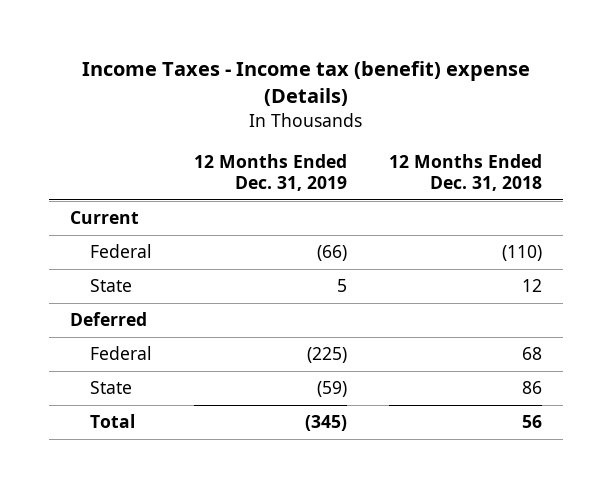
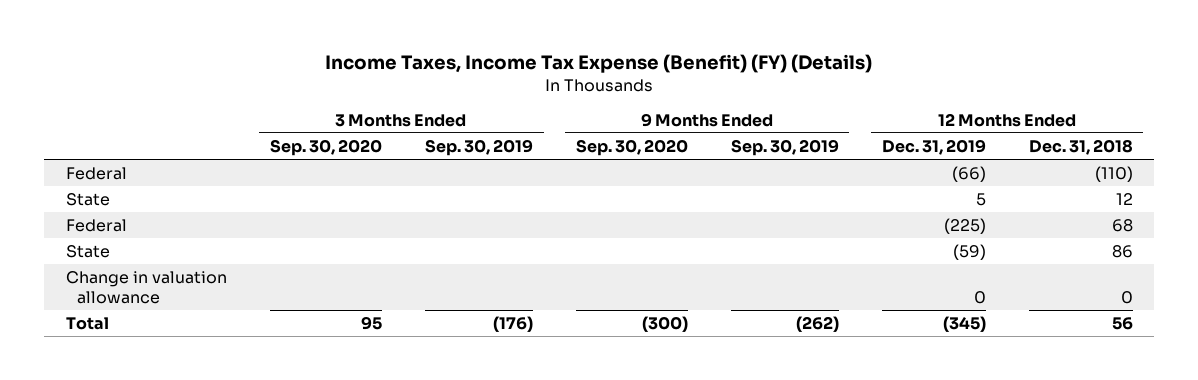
- Income Taxes - Income tax (benefit) expense (Details)
+ Income Taxes, Income Tax Expense (Benefit) (FY) (Details)
- | 12 Months Ended Dec. 31, 2019 | 12 Months Ended Dec. 31, 2018
+ | 3 Months Ended Sep. 30, 2020 | 3 Months Ended Sep. 30, 2019 | 9 Months Ended Sep. 30, 2020 | 9 Months Ended Sep. 30, 2019 | 12 Months Ended Dec. 31, 2019 | 12 Months Ended Dec. 31, 2018
- Current
- Deferred
+ Change in valuation allowance | | | | | 0 | 0

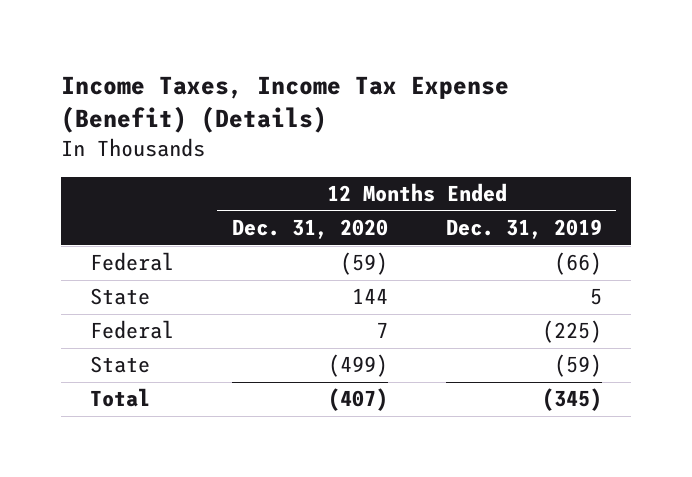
- Income Taxes, Income Tax Expense (Benefit) (FY) (Details)
+ Income Taxes, Income Tax Expense (Benefit) (Details)
- | 3 Months Ended Sep. 30, 2020 | 3 Months Ended Sep. 30, 2019 | 9 Months Ended Sep. 30, 2020 | 9 Months Ended Sep. 30, 2019 | 12 Months Ended Dec. 31, 2019 | 12 Months Ended Dec. 31, 2018
+ | 12 Months Ended Dec. 31, 2020 | 12 Months Ended Dec. 31, 2019
- Change in valuation allowance | | | | | 0 | 0

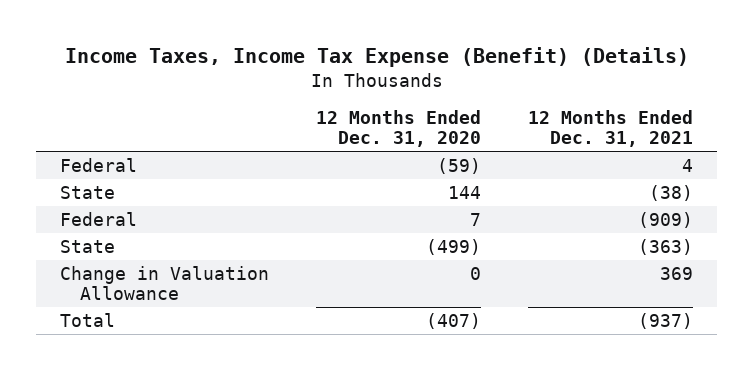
- | 12 Months Ended Dec. 31, 2020 | 12 Months Ended Dec. 31, 2019
+ | 12 Months Ended Dec. 31, 2020 | 12 Months Ended Dec. 31, 2021
+ Change in Valuation Allowance | 0 | 369

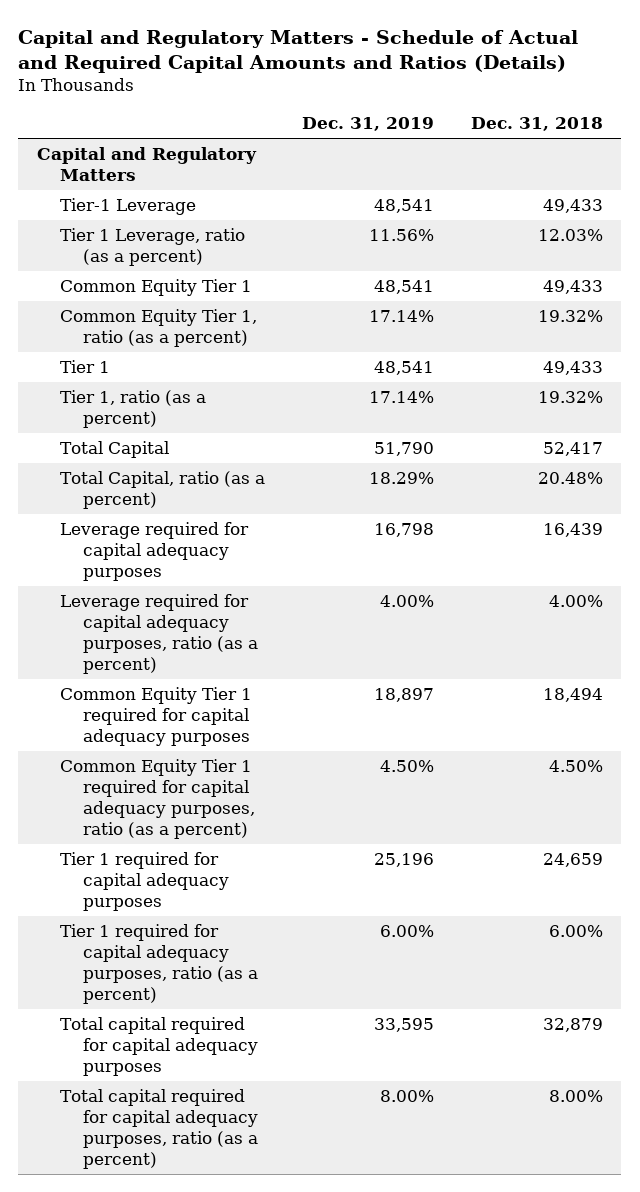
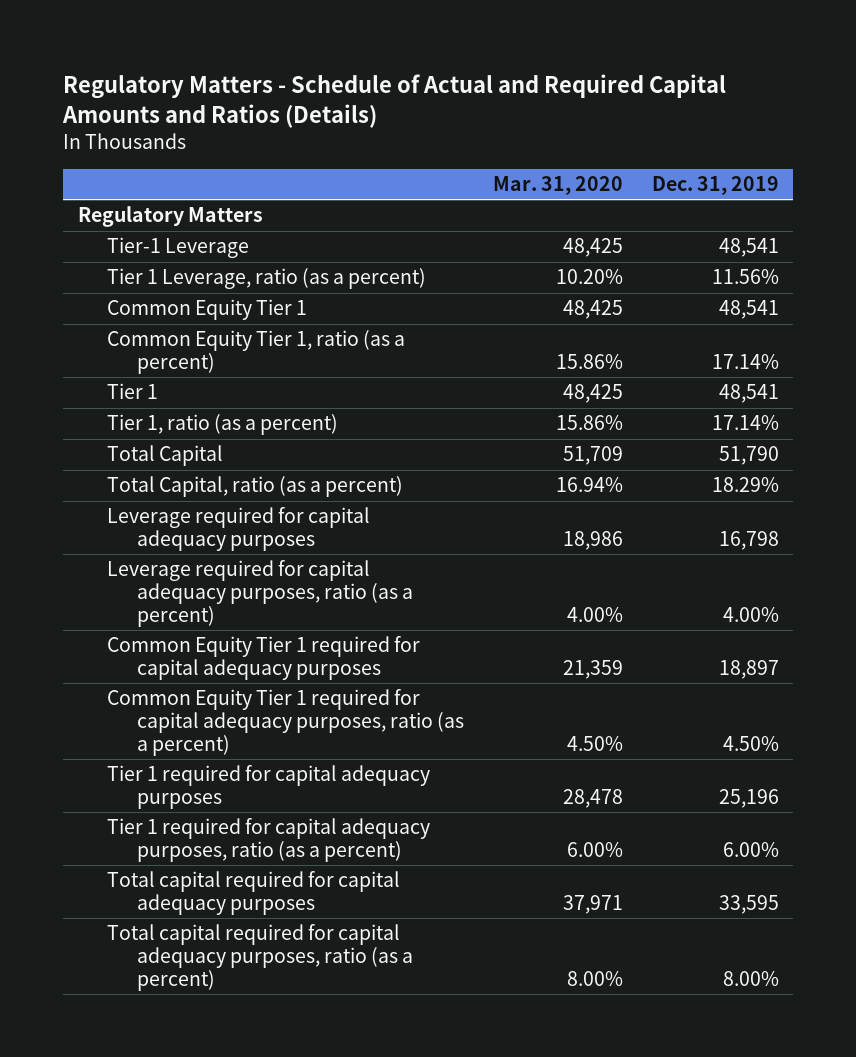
- Capital and Regulatory Matters - Schedule of Actual and Required Capital Amounts and Ratios (Details)
+ Regulatory Matters - Schedule of Actual and Required Capital Amounts and Ratios (Details)
- | Dec. 31, 2019 | Dec. 31, 2018
+ | Mar. 31, 2020 | Dec. 31, 2019
- Capital and Regulatory Matters
+ Regulatory Matters

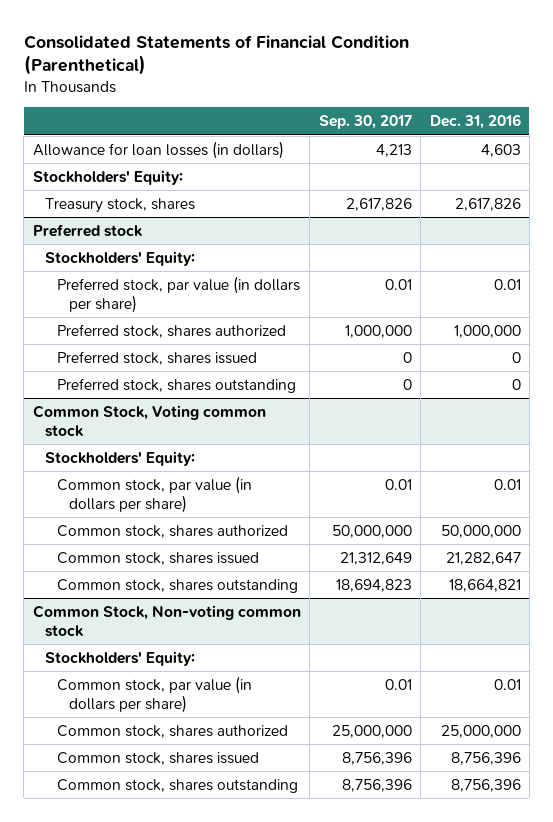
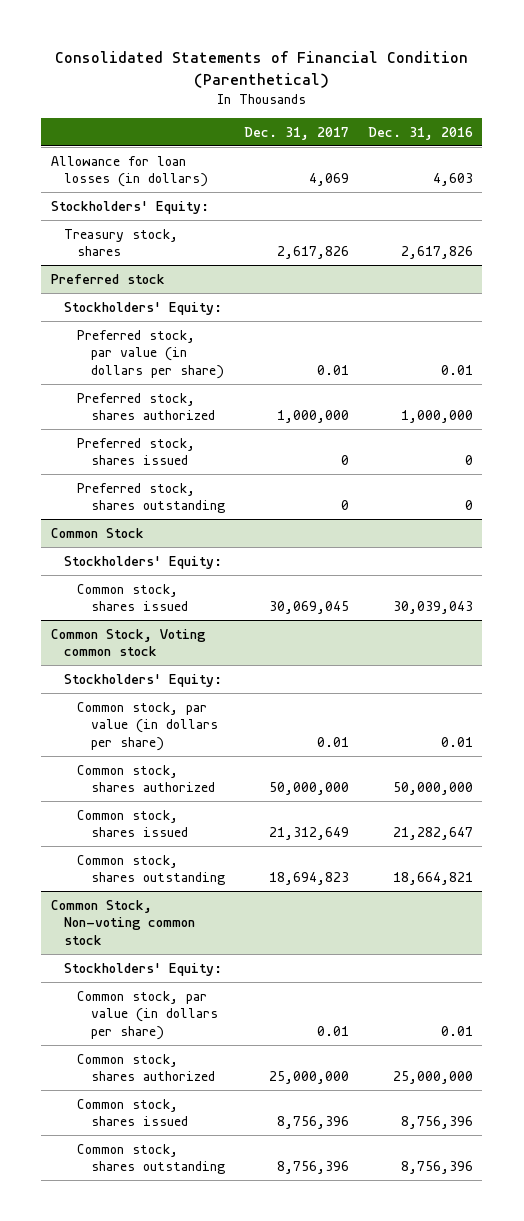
- | Sep. 30, 2017 | Dec. 31, 2016
+ | Dec. 31, 2017 | Dec. 31, 2016
+ Common Stock
+ Stockholders' Equity:
+ Common stock, shares issued | 30,069,045 | 30,039,043

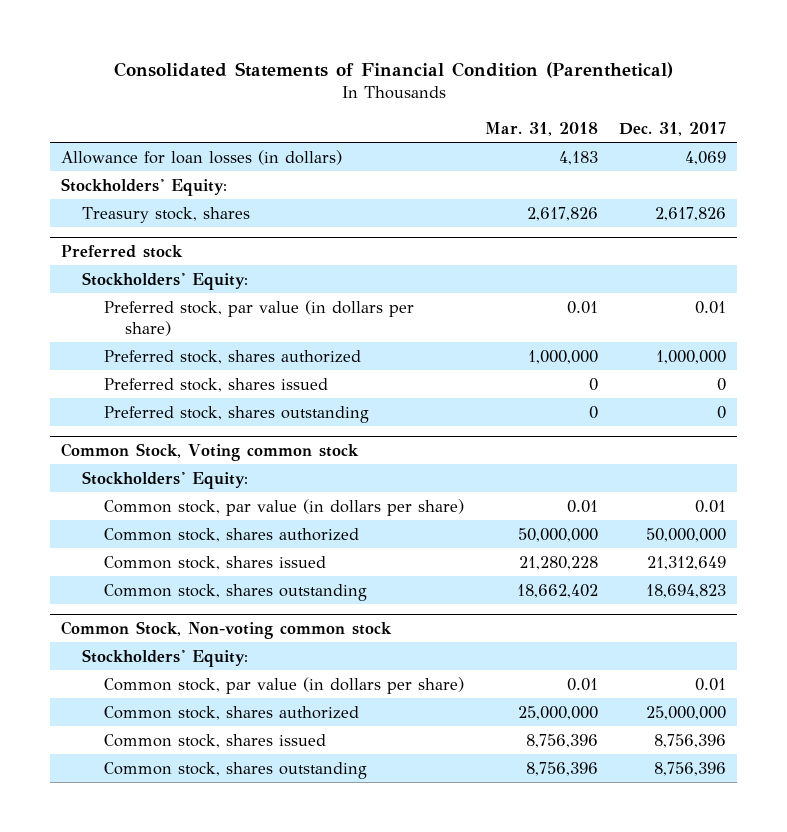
- | Dec. 31, 2017 | Dec. 31, 2016
+ | Mar. 31, 2018 | Dec. 31, 2017
- Common Stock
- Stockholders' Equity:
- Common stock, shares issued | 30,069,045 | 30,039,043

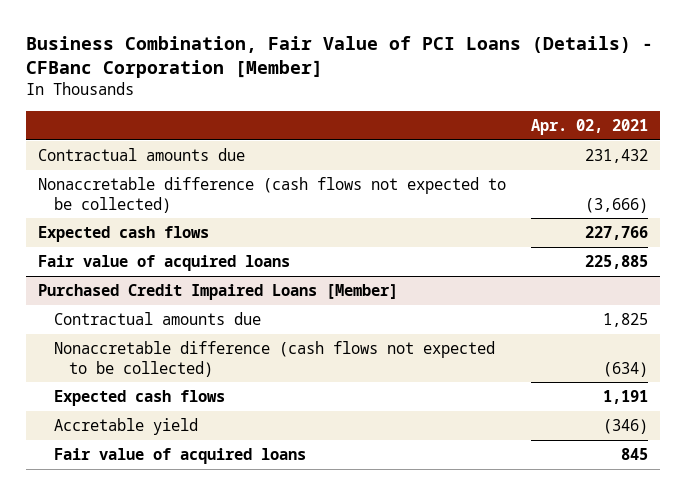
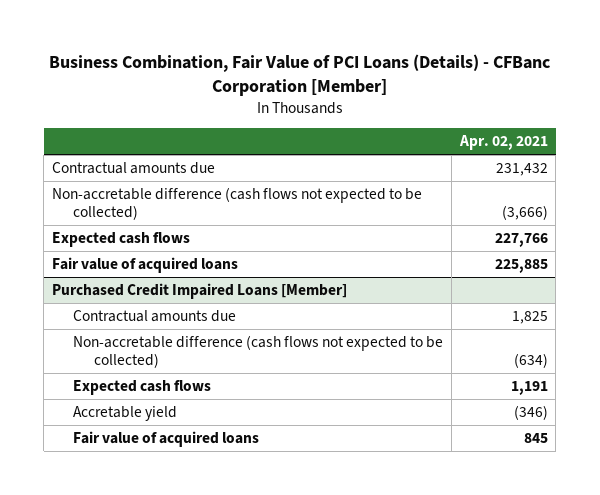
- Nonaccretable difference (cash flows not expected to be collected) | (3,666)
+ Non-accretable difference (cash flows not expected to be collected) | (3,666)
@ Purchased Credit Impaired Loans [Member]
- Nonaccretable difference (cash flows not expected to be collected) | (634)
+ Non-accretable difference (cash flows not expected to be collected) | (634)

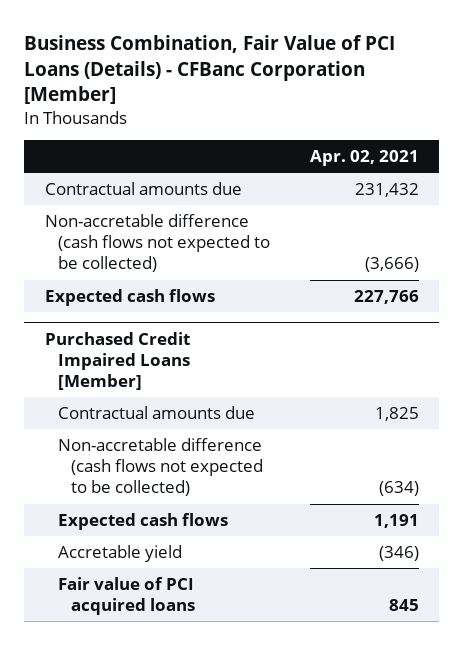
- Fair value of acquired loans | 225,885
@ Purchased Credit Impaired Loans [Member]
- Fair value of acquired loans | 845
+ Fair value of PCI acquired loans | 845

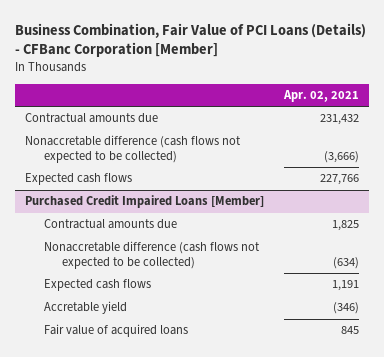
- Non-accretable difference (cash flows not expected to be collected) | (3,666)
+ Nonaccretable difference (cash flows not expected to be collected) | (3,666)
@ Purchased Credit Impaired Loans [Member]
- Non-accretable difference (cash flows not expected to be collected) | (634)
+ Nonaccretable difference (cash flows not expected to be collected) | (634)
- Fair value of PCI acquired loans | 845
+ Fair value of acquired loans | 845

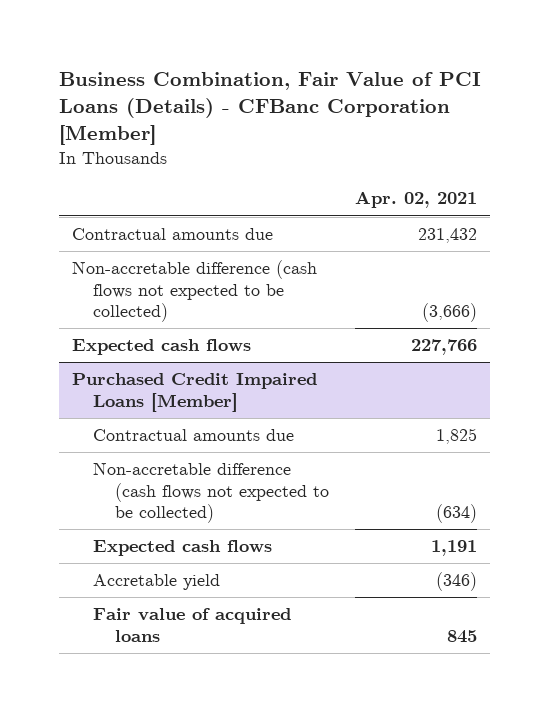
- Nonaccretable difference (cash flows not expected to be collected) | (3,666)
+ Non-accretable difference (cash flows not expected to be collected) | (3,666)
@ Purchased Credit Impaired Loans [Member]
- Nonaccretable difference (cash flows not expected to be collected) | (634)
+ Non-accretable difference (cash flows not expected to be collected) | (634)

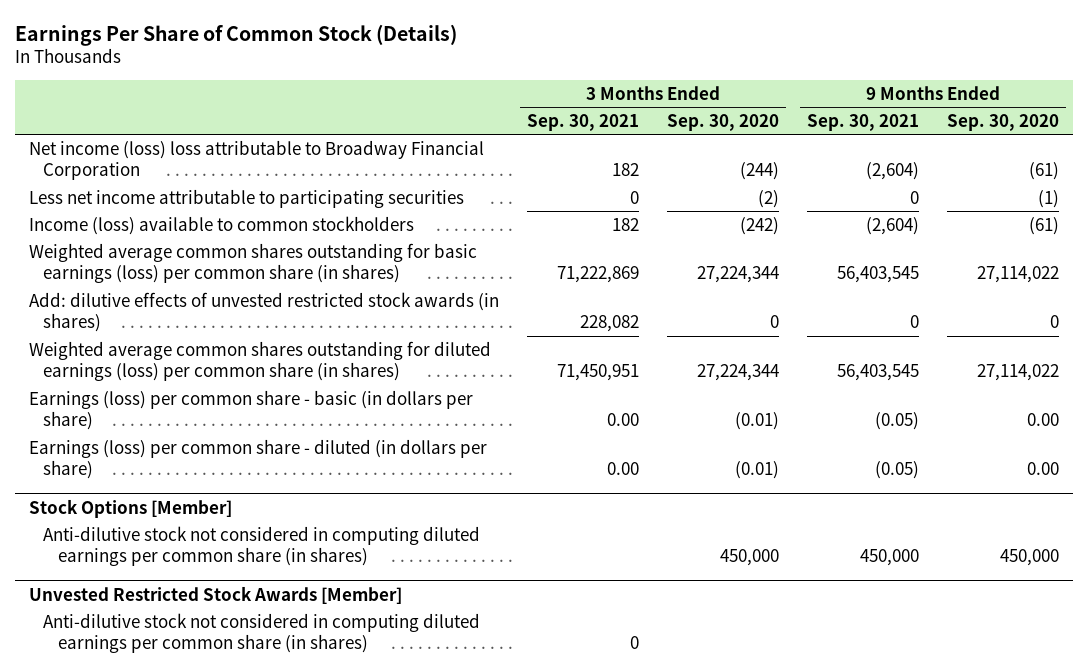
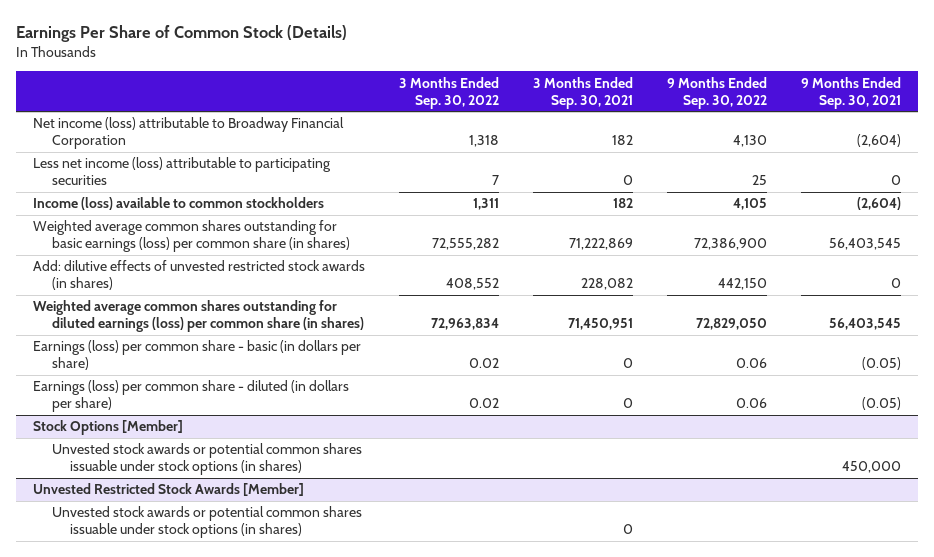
- | 3 Months Ended Sep. 30, 2021 | 3 Months Ended Sep. 30, 2020 | 9 Months Ended Sep. 30, 2021 | 9 Months Ended Sep. 30, 2020
+ | 3 Months Ended Sep. 30, 2022 | 3 Months Ended Sep. 30, 2021 | 9 Months Ended Sep. 30, 2022 | 9 Months Ended Sep. 30, 2021
- Net income (loss) loss attributable to Broadway Financial Corporation | 182 | (244) | (2,604) | (61)
- Less net income attributable to participating securities | 0 | (2) | 0 | (1)
+ Net income (loss) attributable to Broadway Financial Corporation | 1,318 | 182 | 4,130 | (2,604)
+ Less net income (loss) attributable to participating securities | 7 | 0 | 25 | 0
- Earnings (loss) per common share - basic (in dollars per share) | 0.00 | (0.01) | (0.05) | 0.00
- Earnings (loss) per common share - diluted (in dollars per share) | 0.00 | (0.01) | (0.05) | 0.00
+ Earnings (loss) per common share - basic (in dollars per share) | 0.02 | 0 | 0.06 | (0.05)
+ Earnings (loss) per common share - diluted (in dollars per share) | 0.02 | 0 | 0.06 | (0.05)
@ Stock Options [Member]
- Anti-dilutive stock not considered in computing diluted earnings per common share (in shares) | | 450,000 | 450,000 | 450,000
+ Unvested stock awards or potential common shares issuable under stock options (in shares) | | | | 450,000
@ Unvested Restricted Stock Awards [Member]
- Anti-dilutive stock not considered in computing diluted earnings per common share (in shares) | 0 | | |
+ Unvested stock awards or potential common shares issuable under stock options (in shares) | | 0 | |

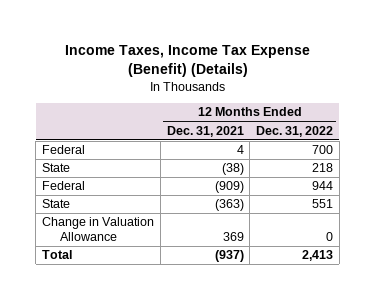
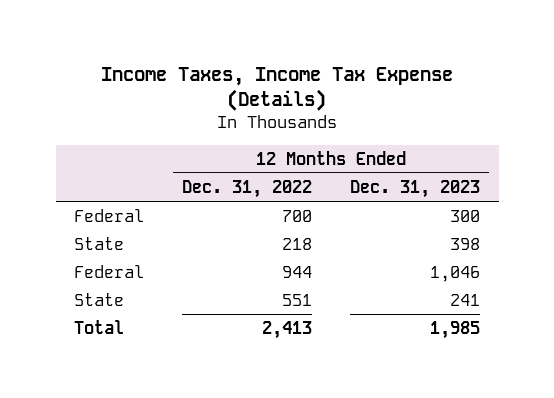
- Income Taxes, Income Tax Expense (Benefit) (Details)
+ Income Taxes, Income Tax Expense (Details)
- | 12 Months Ended Dec. 31, 2021 | 12 Months Ended Dec. 31, 2022
+ | 12 Months Ended Dec. 31, 2022 | 12 Months Ended Dec. 31, 2023
- Change in Valuation Allowance | 369 | 0

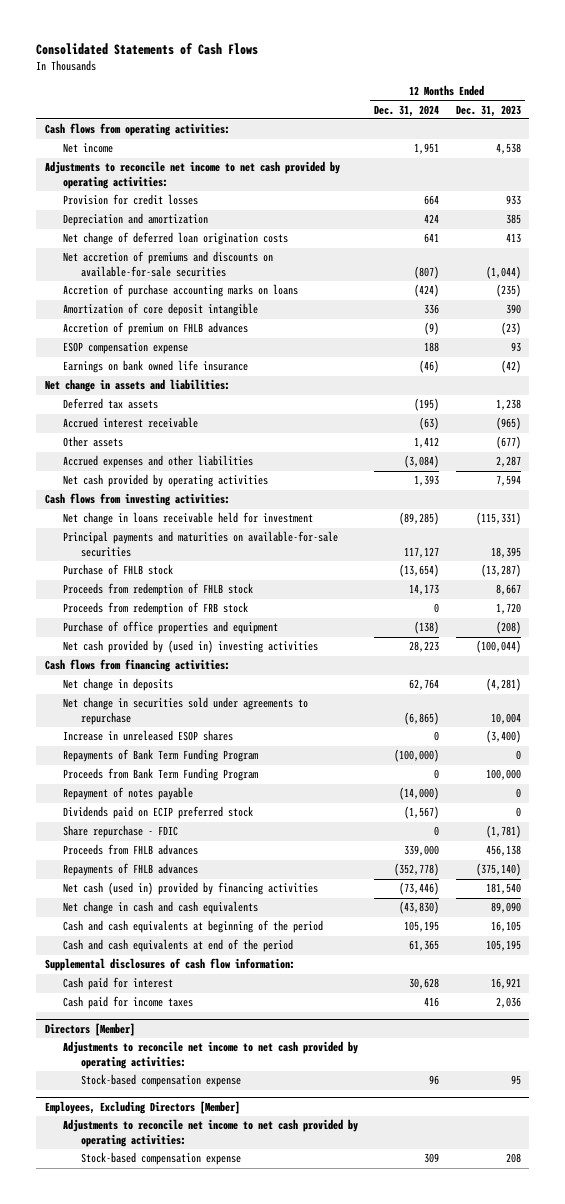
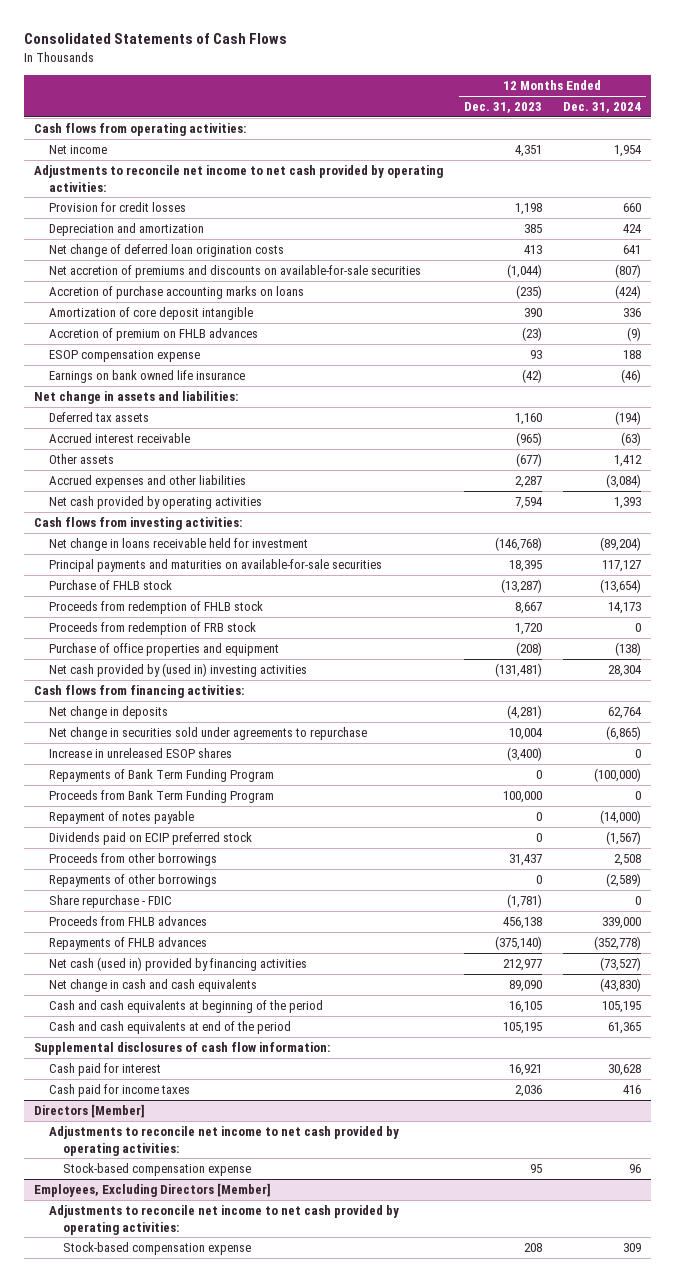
- | 12 Months Ended Dec. 31, 2024 | 12 Months Ended Dec. 31, 2023
+ | 12 Months Ended Dec. 31, 2023 | 12 Months Ended Dec. 31, 2024
- Net income | 1,951 | 4,538
+ Net income | 4,351 | 1,954
- Provision for credit losses | 664 | 933
+ Provision for credit losses | 1,198 | 660
- Deferred tax assets | (195) | 1,238
+ Deferred tax assets | 1,160 | (194)
- Net change in loans receivable held for investment | (89,285) | (115,331)
+ Net change in loans receivable held for investment | (146,768) | (89,204)
- Net cash provided by (used in) investing activities | 28,223 | (100,044)
+ Net cash provided by (used in) investing activities | (131,481) | 28,304
+ Proceeds from other borrowings | 31,437 | 2,508
+ Repayments of other borrowings | 0 | (2,589)
- Net cash (used in) provided by financing activities | (73,446) | 181,540
+ Net cash (used in) provided by financing activities | 212,977 | (73,527)

